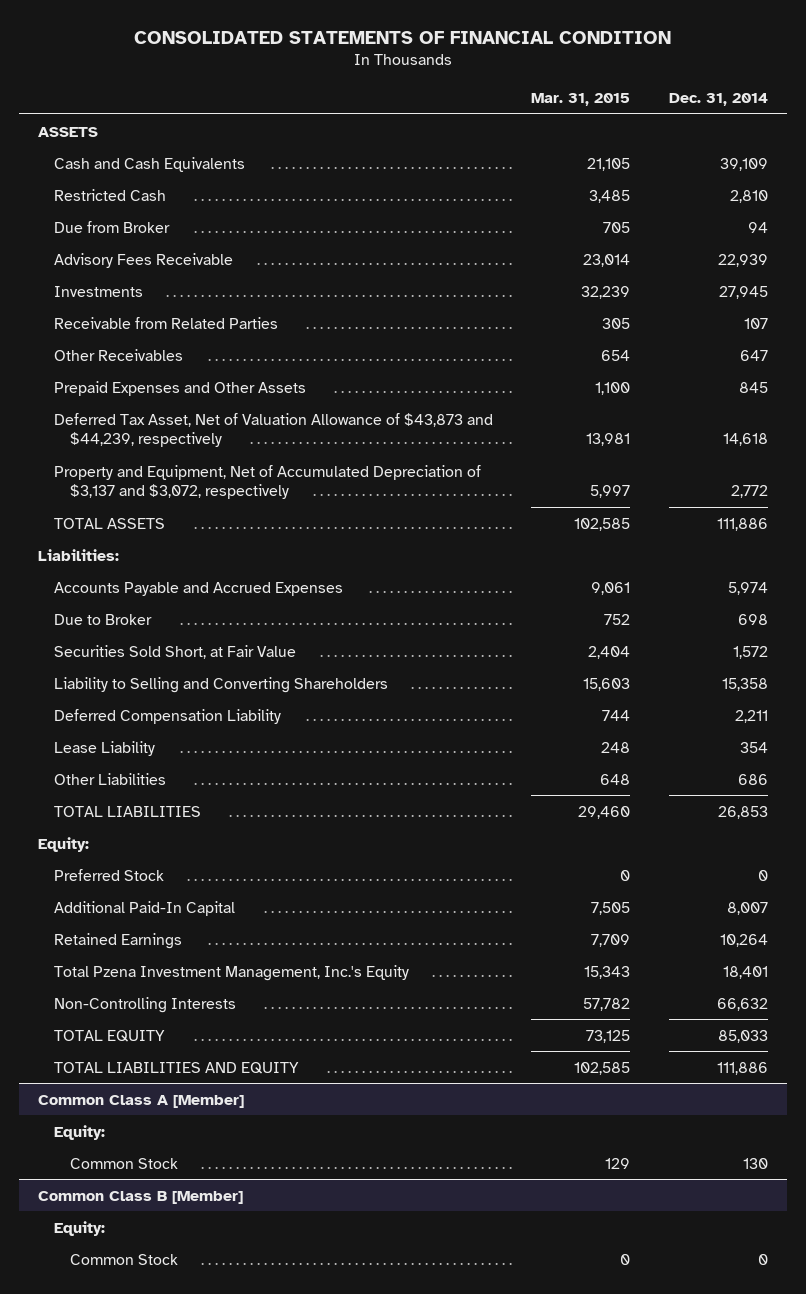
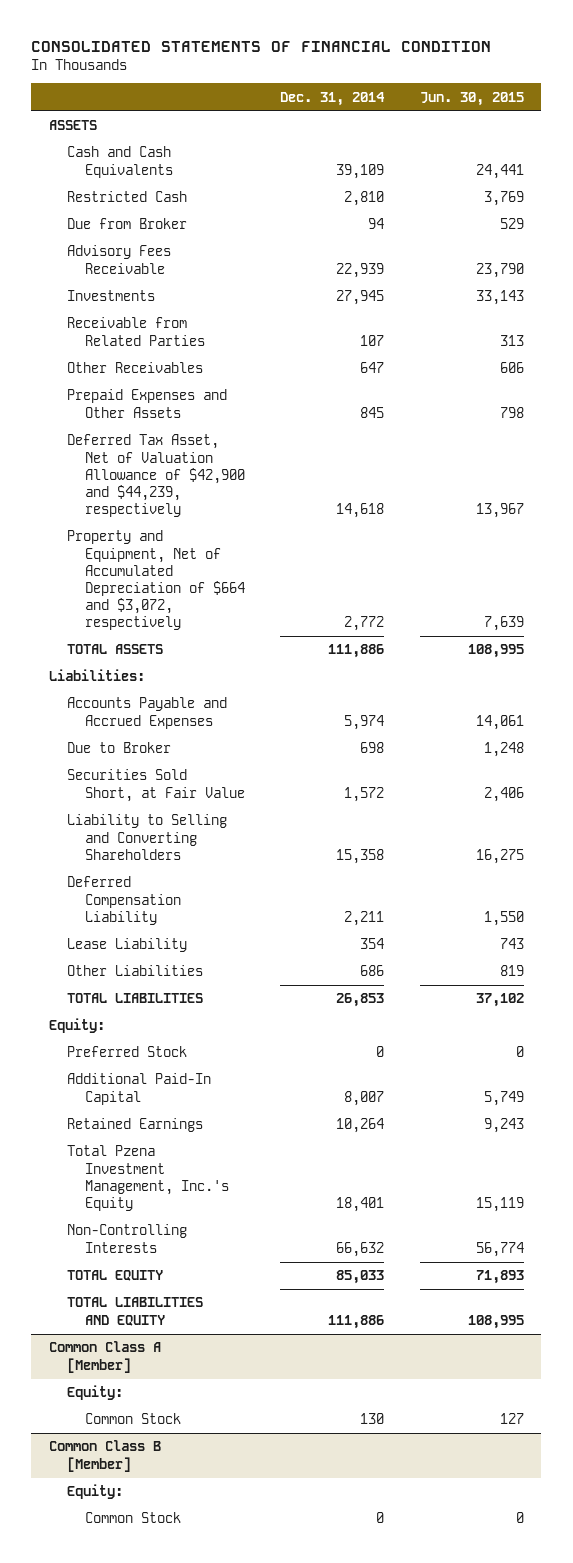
- | Mar. 31, 2015 | Dec. 31, 2014
+ | Dec. 31, 2014 | Jun. 30, 2015
- Deferred Tax Asset, Net of Valuation Allowance of $43,873 and $44,239, respectively | 13,981 | 14,618
- Property and Equipment, Net of Accumulated Depreciation of $3,137 and $3,072, respectively | 5,997 | 2,772
+ Deferred Tax Asset, Net of Valuation Allowance of $42,900 and $44,239, respectively | 14,618 | 13,967
+ Property and Equipment, Net of Accumulated Depreciation of $664 and $3,072, respectively | 2,772 | 7,639

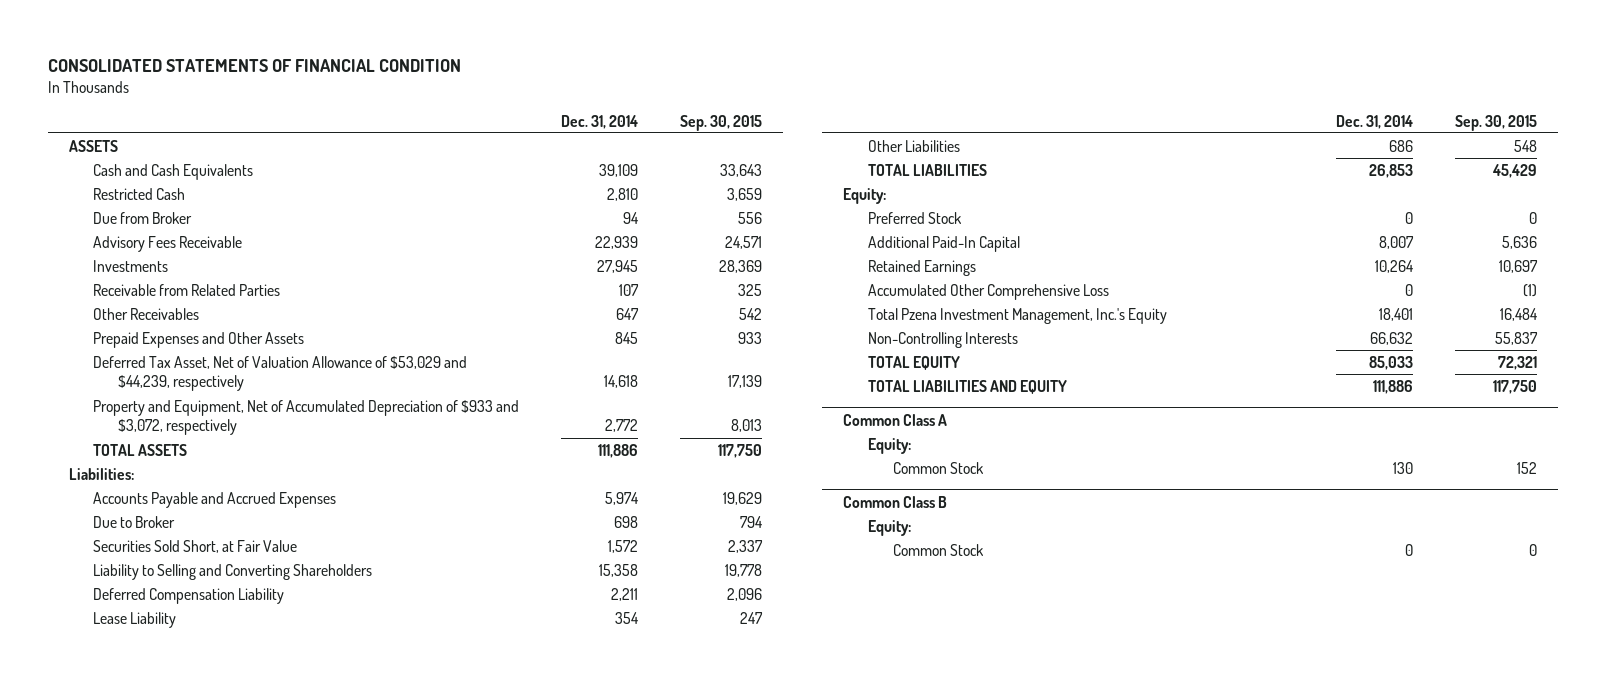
- | Dec. 31, 2014 | Jun. 30, 2015
+ | Dec. 31, 2014 | Sep. 30, 2015
- Deferred Tax Asset, Net of Valuation Allowance of $42,900 and $44,239, respectively | 14,618 | 13,967
- Property and Equipment, Net of Accumulated Depreciation of $664 and $3,072, respectively | 2,772 | 7,639
+ Deferred Tax Asset, Net of Valuation Allowance of $53,029 and $44,239, respectively | 14,618 | 17,139
+ Property and Equipment, Net of Accumulated Depreciation of $933 and $3,072, respectively | 2,772 | 8,013
+ Accumulated Other Comprehensive Loss | 0 | (1)
- Common Class A [Member]
+ Common Class A
- Common Class B [Member]
+ Common Class B

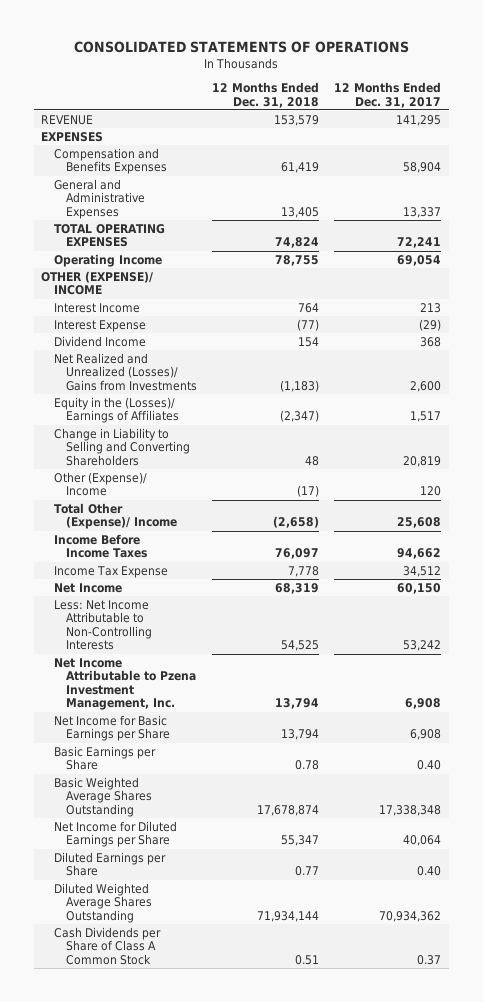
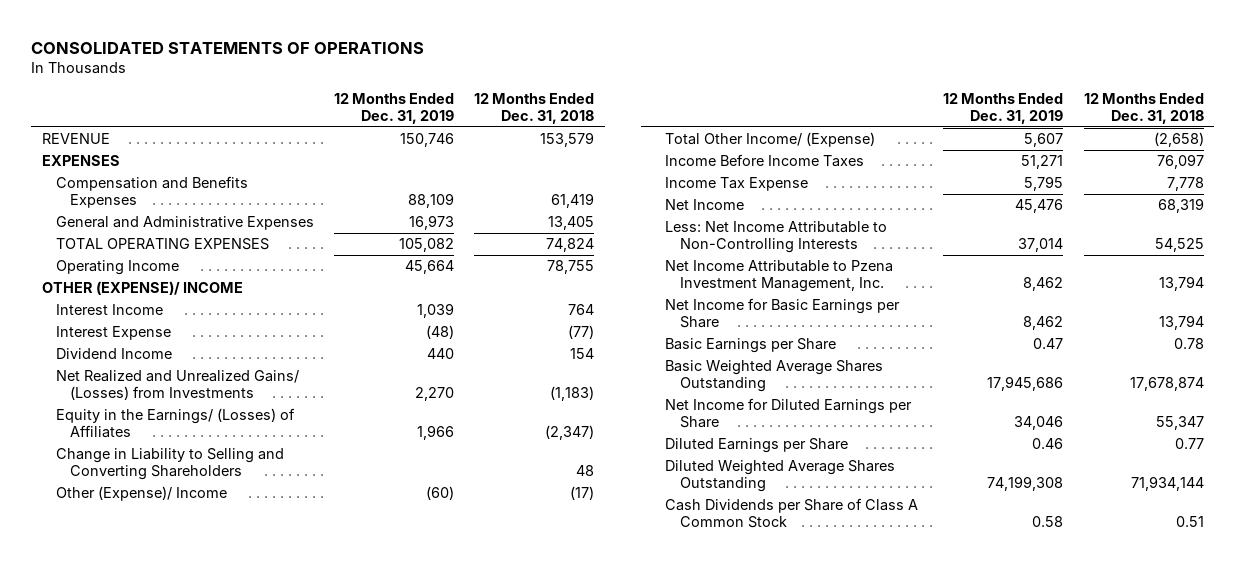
- | 12 Months Ended Dec. 31, 2018 | 12 Months Ended Dec. 31, 2017
+ | 12 Months Ended Dec. 31, 2019 | 12 Months Ended Dec. 31, 2018
- Net Realized and Unrealized (Losses)/ Gains from Investments | (1,183) | 2,600
- Equity in the (Losses)/ Earnings of Affiliates | (2,347) | 1,517
+ Net Realized and Unrealized Gains/ (Losses) from Investments | 2,270 | (1,183)
+ Equity in the Earnings/ (Losses) of Affiliates | 1,966 | (2,347)
- Total Other (Expense)/ Income | (2,658) | 25,608
+ Total Other Income/ (Expense) | 5,607 | (2,658)

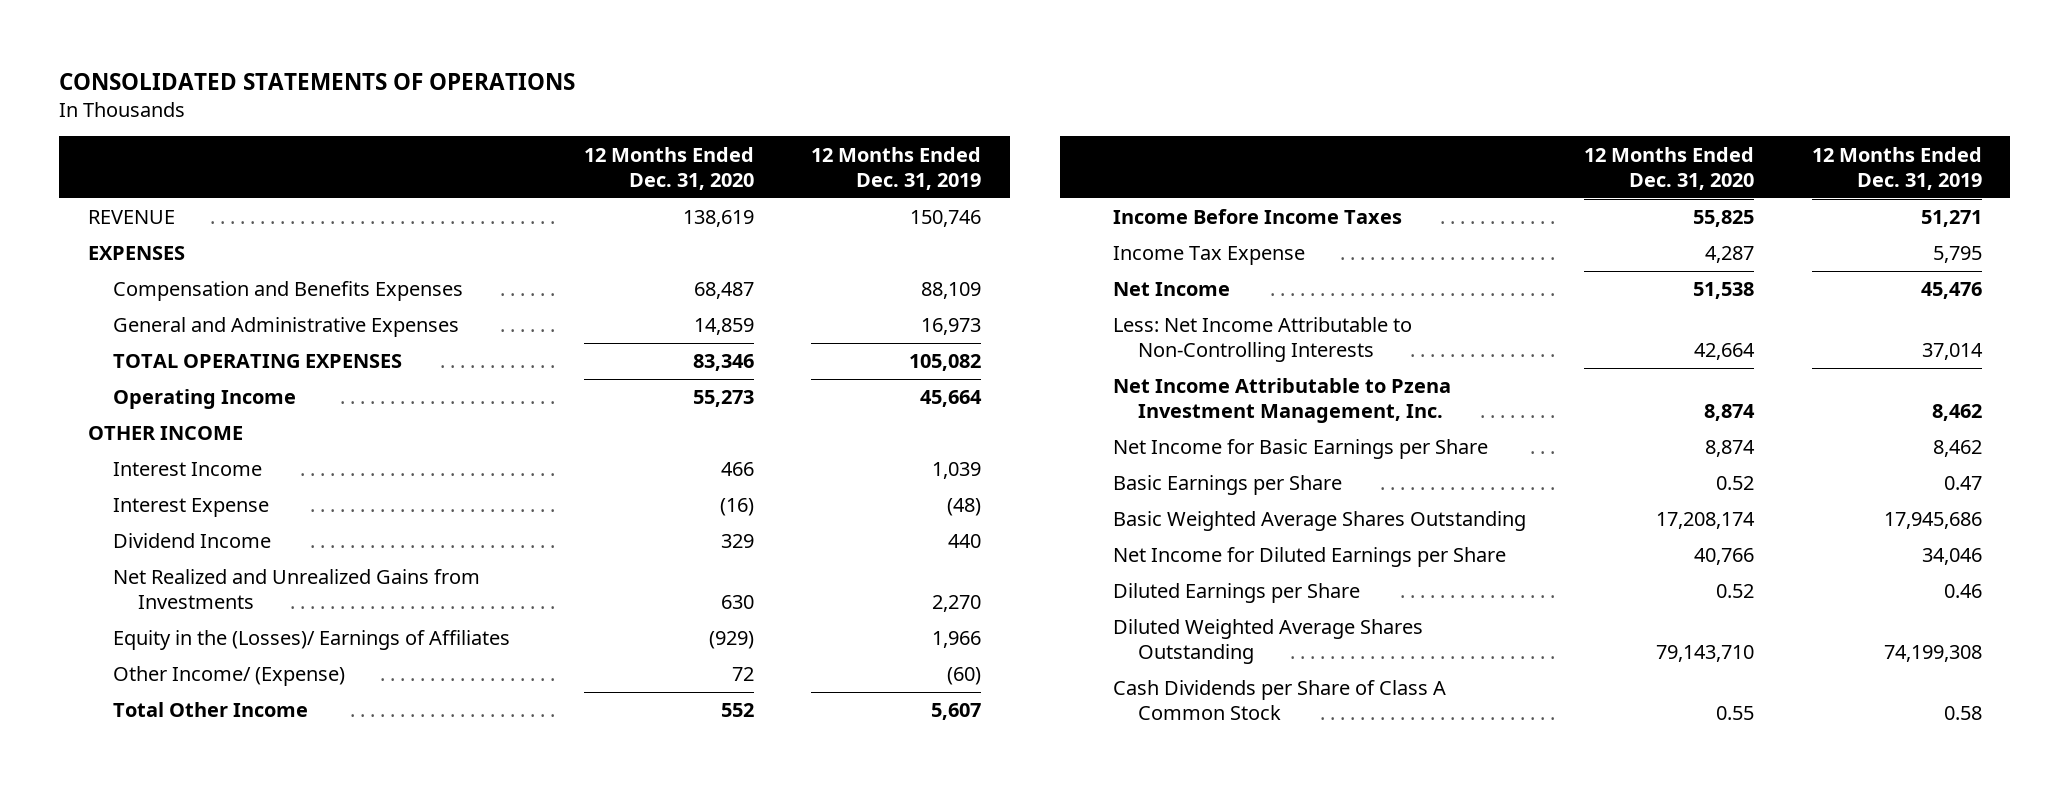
- | 12 Months Ended Dec. 31, 2019 | 12 Months Ended Dec. 31, 2018
+ | 12 Months Ended Dec. 31, 2020 | 12 Months Ended Dec. 31, 2019
- OTHER (EXPENSE)/ INCOME
+ OTHER INCOME
- Net Realized and Unrealized Gains/ (Losses) from Investments | 2,270 | (1,183)
- Equity in the Earnings/ (Losses) of Affiliates | 1,966 | (2,347)
- Change in Liability to Selling and Converting Shareholders | | 48
- Other (Expense)/ Income | (60) | (17)
- Total Other Income/ (Expense) | 5,607 | (2,658)
+ Net Realized and Unrealized Gains from Investments | 630 | 2,270
+ Equity in the (Losses)/ Earnings of Affiliates | (929) | 1,966
+ Other Income/ (Expense) | 72 | (60)
+ Total Other Income | 552 | 5,607

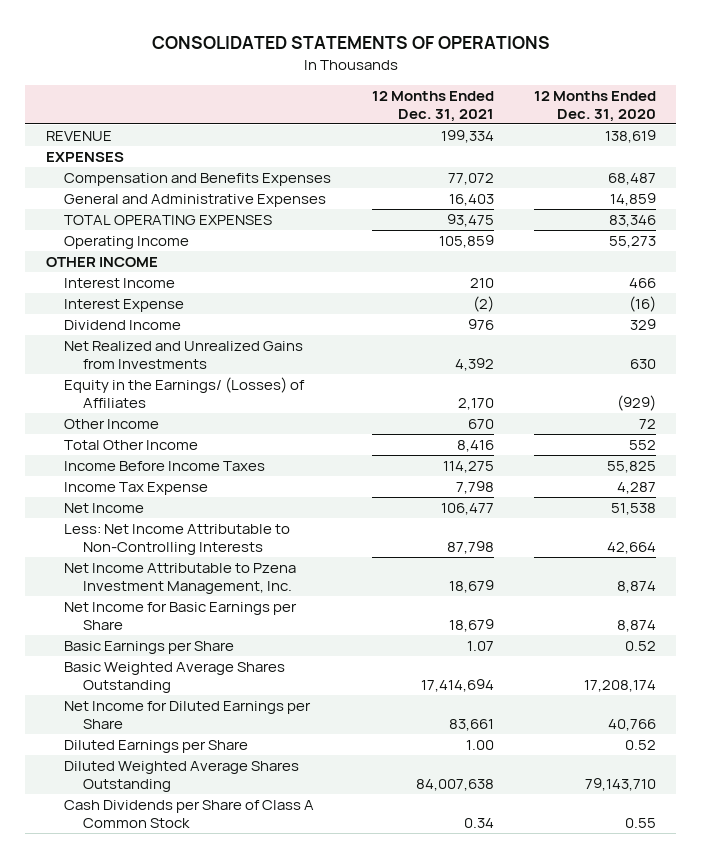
- | 12 Months Ended Dec. 31, 2020 | 12 Months Ended Dec. 31, 2019
+ | 12 Months Ended Dec. 31, 2021 | 12 Months Ended Dec. 31, 2020
- Equity in the (Losses)/ Earnings of Affiliates | (929) | 1,966
- Other Income/ (Expense) | 72 | (60)
+ Equity in the Earnings/ (Losses) of Affiliates | 2,170 | (929)
+ Other Income | 670 | 72

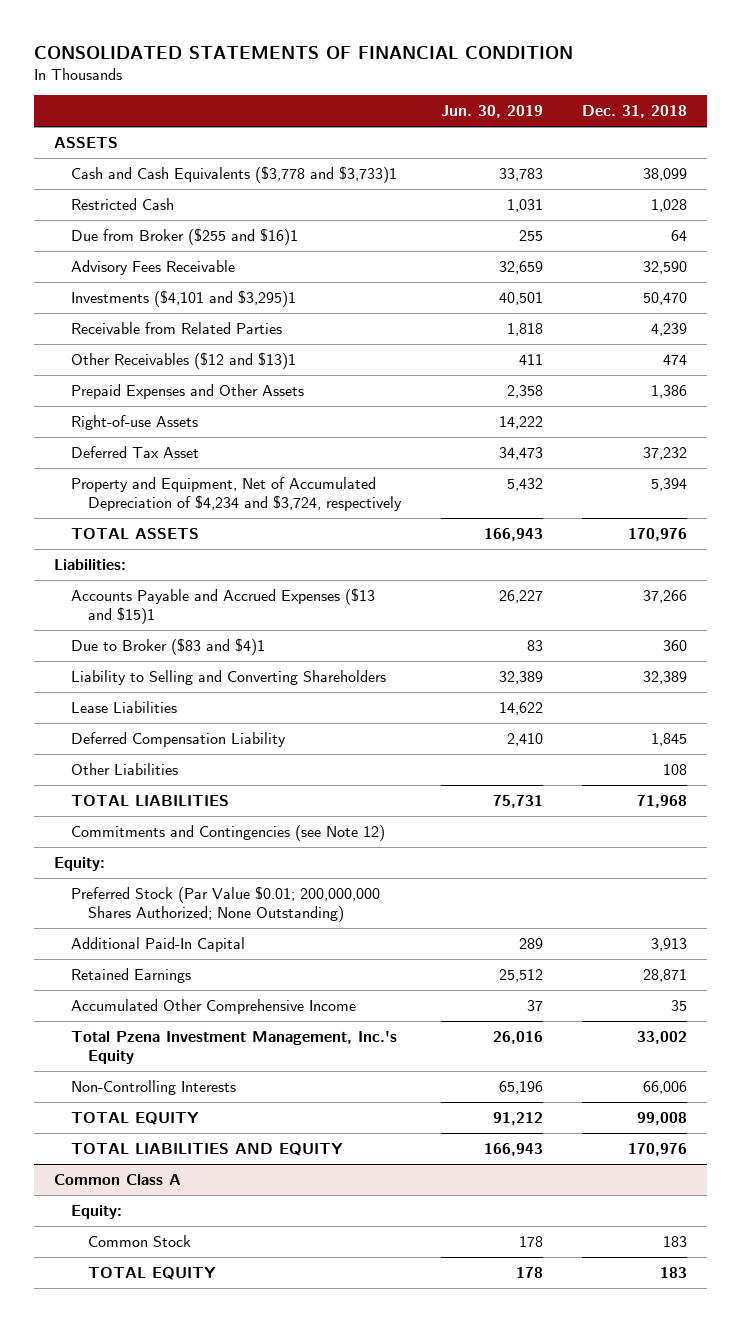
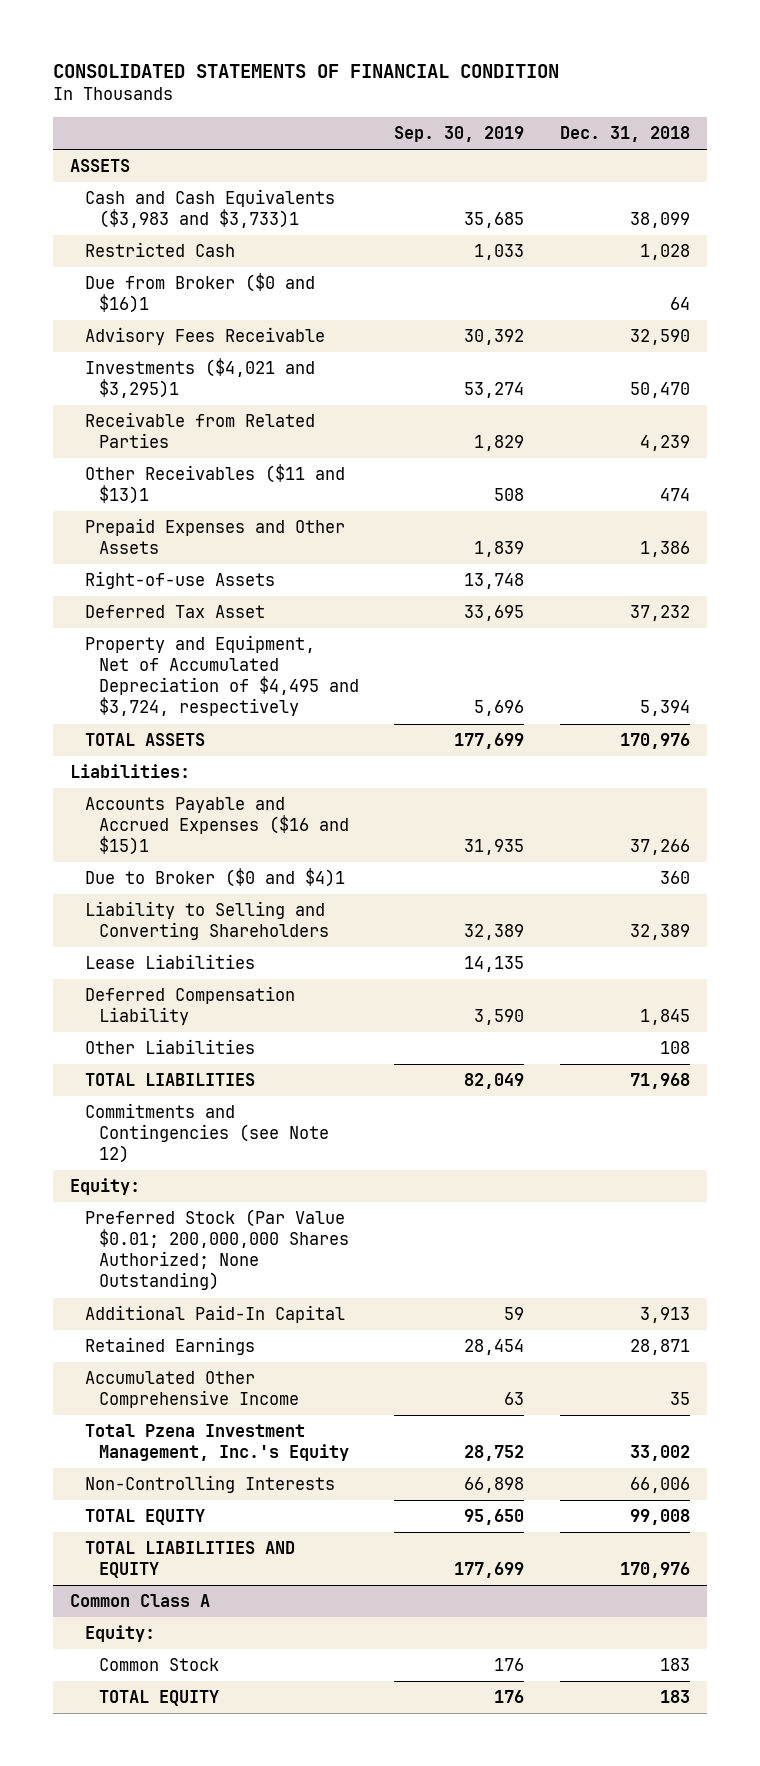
- | Jun. 30, 2019 | Dec. 31, 2018
+ | Sep. 30, 2019 | Dec. 31, 2018
- Cash and Cash Equivalents ($3,778 and $3,733)1 | 33,783 | 38,099
+ Cash and Cash Equivalents ($3,983 and $3,733)1 | 35,685 | 38,099
- Due from Broker ($255 and $16)1 | 255 | 64
+ Due from Broker ($0 and $16)1 | | 64
- Investments ($4,101 and $3,295)1 | 40,501 | 50,470
+ Investments ($4,021 and $3,295)1 | 53,274 | 50,470
- Other Receivables ($12 and $13)1 | 411 | 474
+ Other Receivables ($11 and $13)1 | 508 | 474
- Property and Equipment, Net of Accumulated Depreciation of $4,234 and $3,724, respectively | 5,432 | 5,394
+ Property and Equipment, Net of Accumulated Depreciation of $4,495 and $3,724, respectively | 5,696 | 5,394
- Accounts Payable and Accrued Expenses ($13 and $15)1 | 26,227 | 37,266
- Due to Broker ($83 and $4)1 | 83 | 360
+ Accounts Payable and Accrued Expenses ($16 and $15)1 | 31,935 | 37,266
+ Due to Broker ($0 and $4)1 | | 360

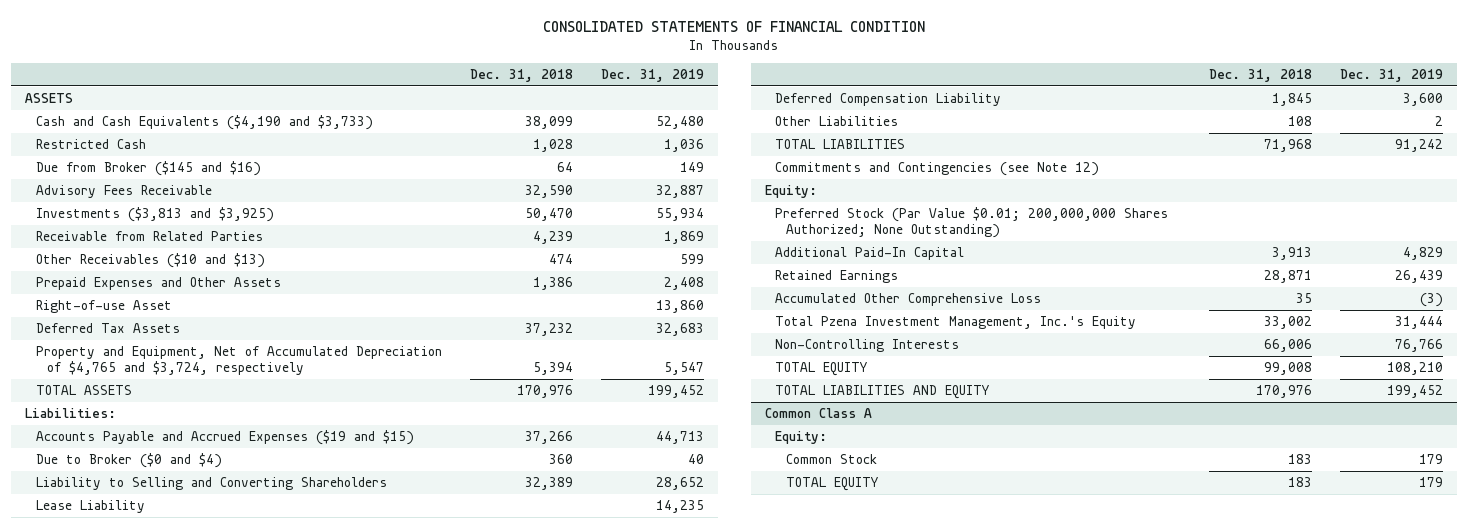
- | Sep. 30, 2019 | Dec. 31, 2018
+ | Dec. 31, 2018 | Dec. 31, 2019
- Cash and Cash Equivalents ($3,983 and $3,733)1 | 35,685 | 38,099
+ Cash and Cash Equivalents ($4,190 and $3,733) | 38,099 | 52,480
- Due from Broker ($0 and $16)1 | | 64
+ Due from Broker ($145 and $16) | 64 | 149
- Investments ($4,021 and $3,295)1 | 53,274 | 50,470
+ Investments ($3,813 and $3,925) | 50,470 | 55,934
- Other Receivables ($11 and $13)1 | 508 | 474
+ Other Receivables ($10 and $13) | 474 | 599
- Right-of-use Assets | 13,748 |
- Deferred Tax Asset | 33,695 | 37,232
- Property and Equipment, Net of Accumulated Depreciation of $4,495 and $3,724, respectively | 5,696 | 5,394
+ Right-of-use Asset | | 13,860
+ Deferred Tax Assets | 37,232 | 32,683
+ Property and Equipment, Net of Accumulated Depreciation of $4,765 and $3,724, respectively | 5,394 | 5,547
- Accounts Payable and Accrued Expenses ($16 and $15)1 | 31,935 | 37,266
- Due to Broker ($0 and $4)1 | | 360
+ Accounts Payable and Accrued Expenses ($19 and $15) | 37,266 | 44,713
+ Due to Broker ($0 and $4) | 360 | 40
- Lease Liabilities | 14,135 |
+ Lease Liability | | 14,235
- Accumulated Other Comprehensive Income | 63 | 35
+ Accumulated Other Comprehensive Loss | 35 | (3)

